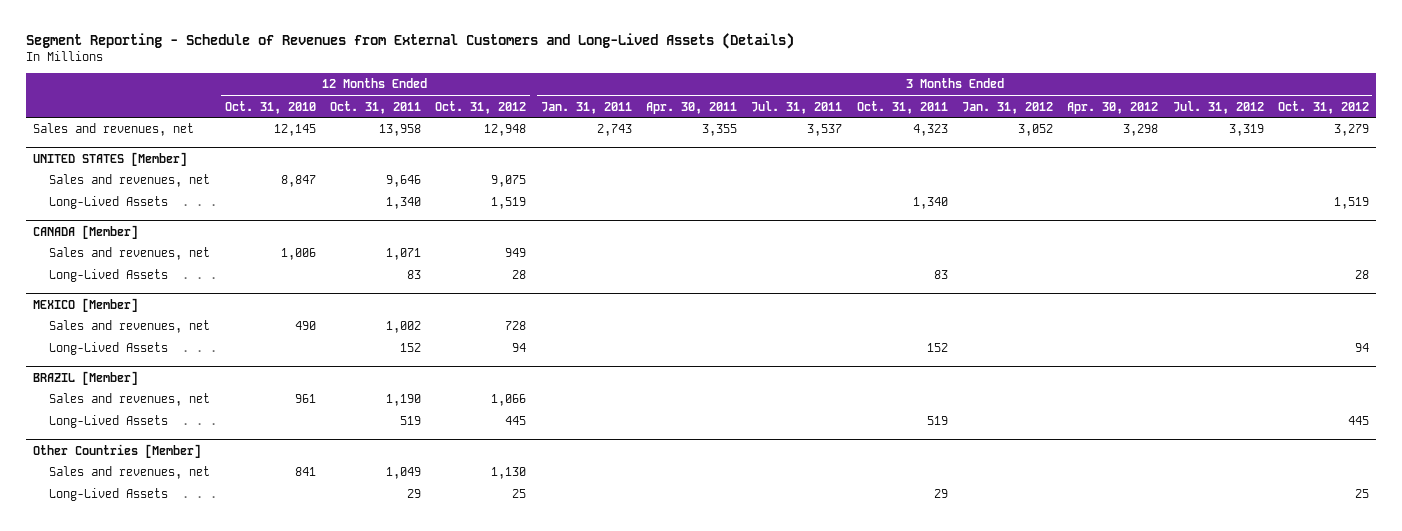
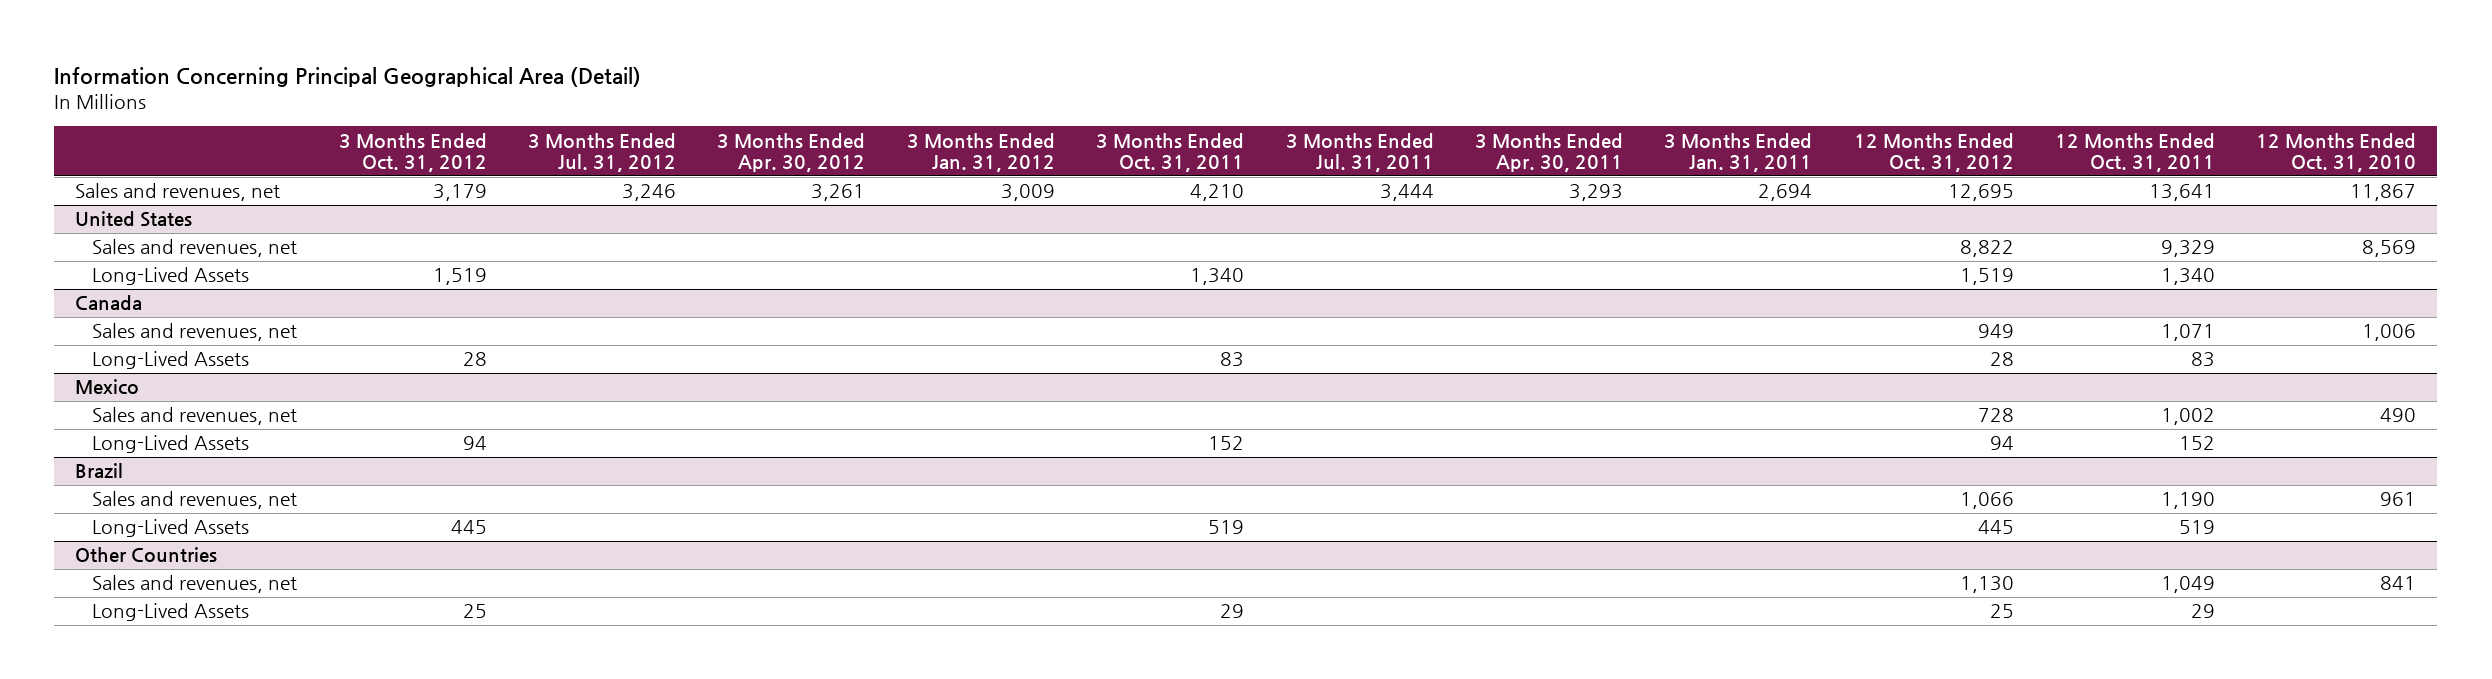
- Segment Reporting - Schedule of Revenues from External Customers and Long-Lived Assets (Details)
+ Information Concerning Principal Geographical Area (Detail)
- | 12 Months Ended Oct. 31, 2010 | 12 Months Ended Oct. 31, 2011 | 12 Months Ended Oct. 31, 2012 | 3 Months Ended Jan. 31, 2011 | 3 Months Ended Apr. 30, 2011 | 3 Months Ended Jul. 31, 2011 | 3 Months Ended Oct. 31, 2011 | 3 Months Ended Jan. 31, 2012 | 3 Months Ended Apr. 30, 2012 | 3 Months Ended Jul. 31, 2012 | 3 Months Ended Oct. 31, 2012
+ | 3 Months Ended Oct. 31, 2012 | 3 Months Ended Jul. 31, 2012 | 3 Months Ended Apr. 30, 2012 | 3 Months Ended Jan. 31, 2012 | 3 Months Ended Oct. 31, 2011 | 3 Months Ended Jul. 31, 2011 | 3 Months Ended Apr. 30, 2011 | 3 Months Ended Jan. 31, 2011 | 12 Months Ended Oct. 31, 2012 | 12 Months Ended Oct. 31, 2011 | 12 Months Ended Oct. 31, 2010
- Sales and revenues, net | 12,145 | 13,958 | 12,948 | 2,743 | 3,355 | 3,537 | 4,323 | 3,052 | 3,298 | 3,319 | 3,279
- UNITED STATES [Member]
- Sales and revenues, net | 8,847 | 9,646 | 9,075 | | | | | | | |
+ Sales and revenues, net | 3,179 | 3,246 | 3,261 | 3,009 | 4,210 | 3,444 | 3,293 | 2,694 | 12,695 | 13,641 | 11,867
+ United States
+ Sales and revenues, net | | | | | | | | | 8,822 | 9,329 | 8,569
- CANADA [Member]
+ Canada
- MEXICO [Member]
+ Mexico
- BRAZIL [Member]
+ Brazil
- Other Countries [Member]
+ Other Countries

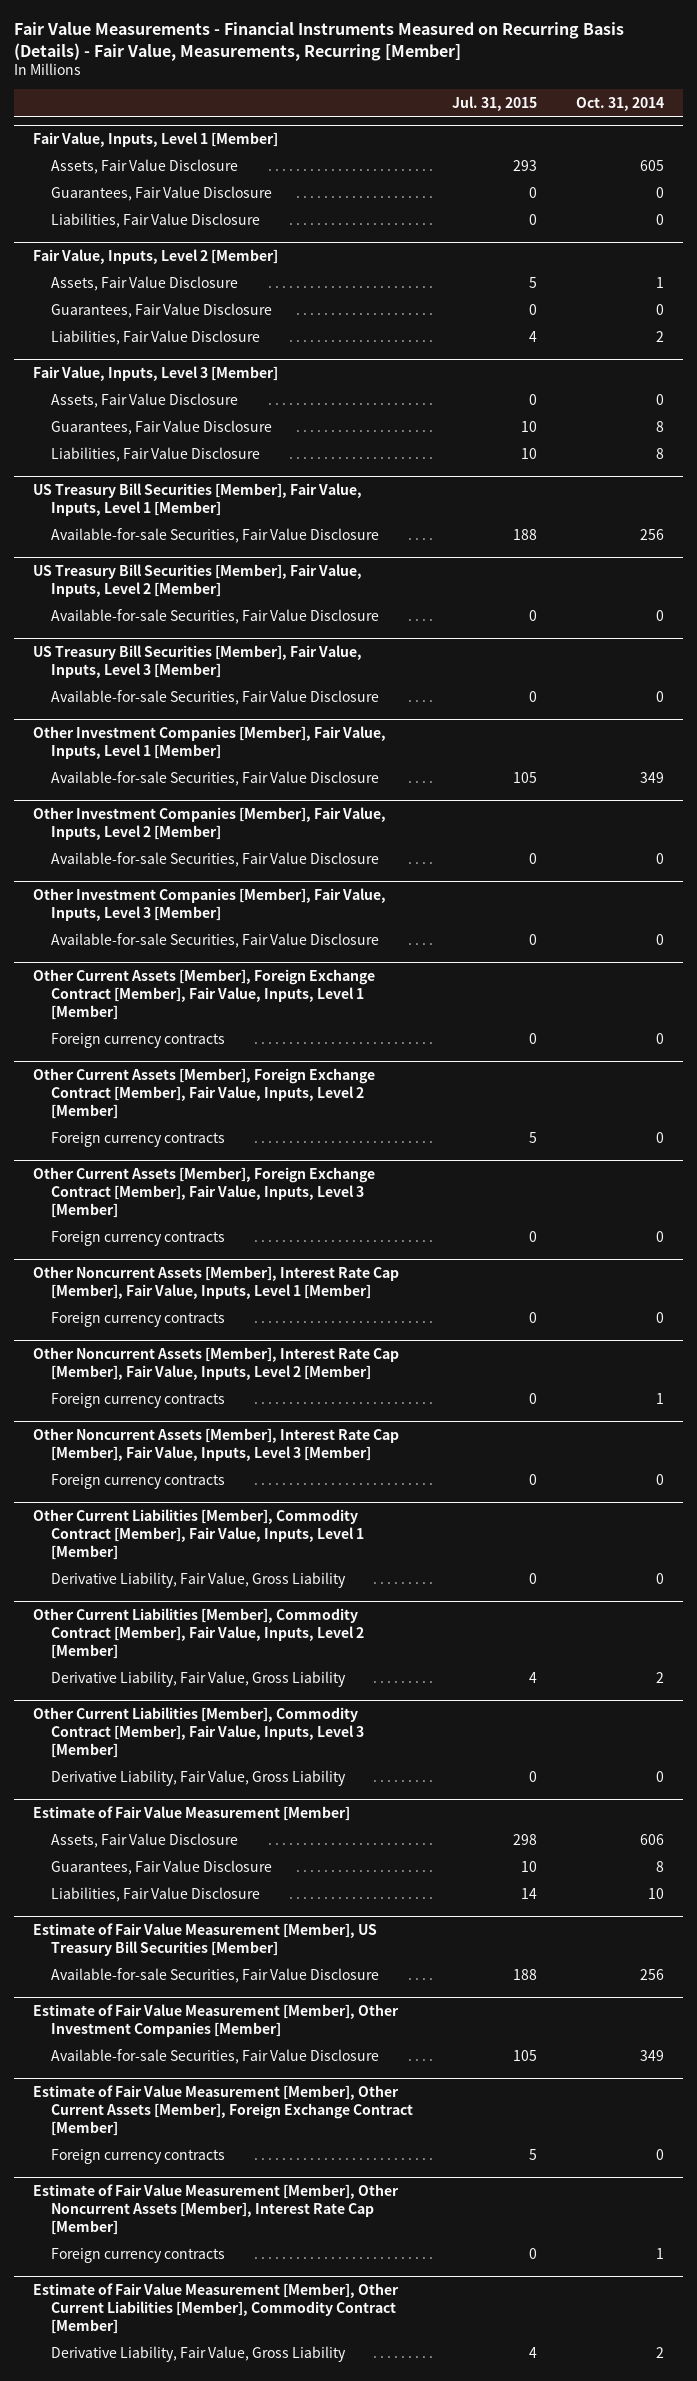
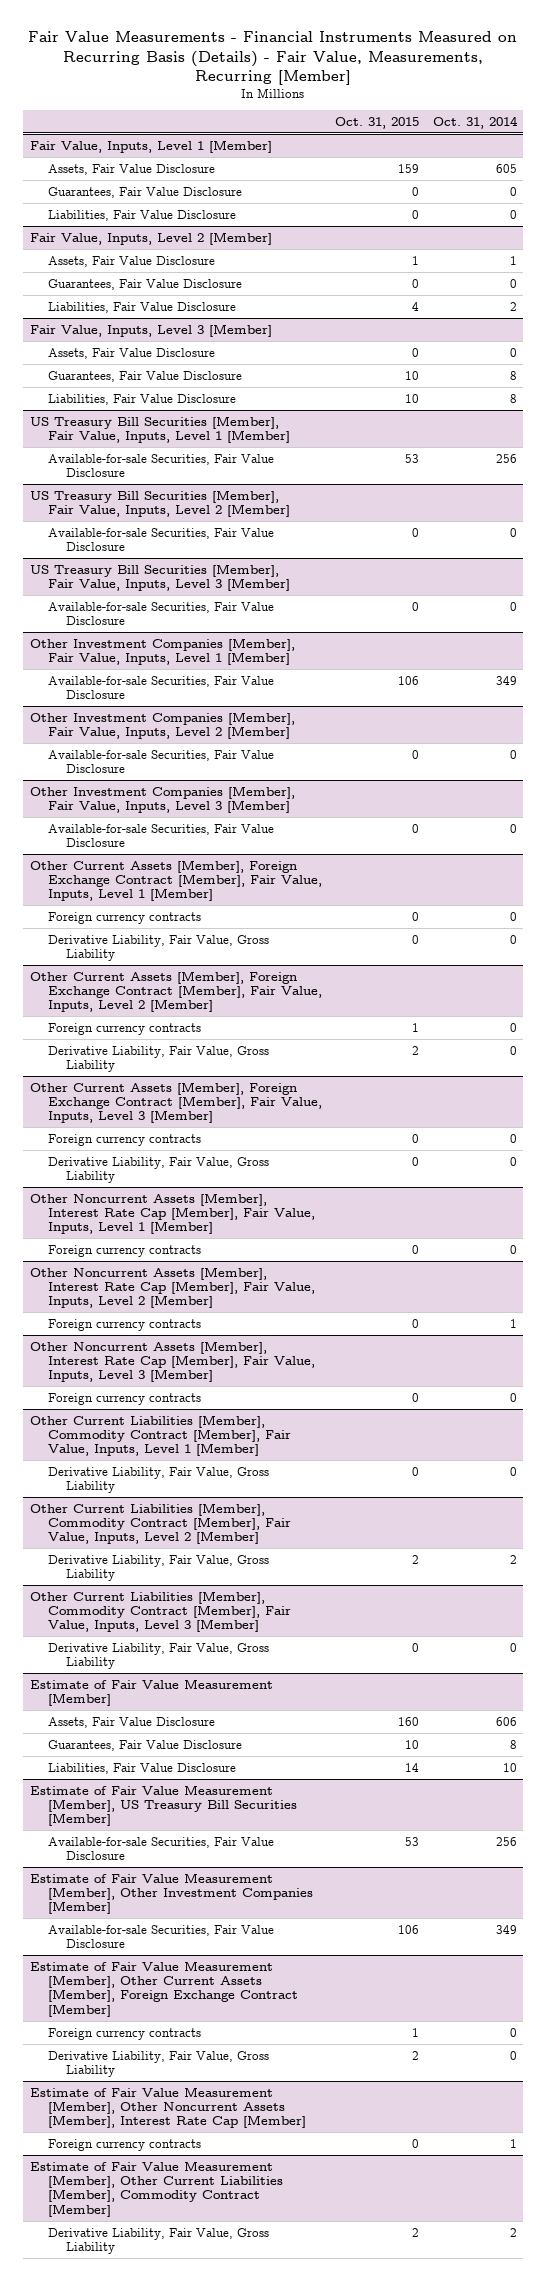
- | Jul. 31, 2015 | Oct. 31, 2014
+ | Oct. 31, 2015 | Oct. 31, 2014
@ Other Current Assets [Member], Foreign Exchange Contract [Member], Fair Value, Inputs, Level 1 [Member]
+ Derivative Liability, Fair Value, Gross Liability | 0 | 0
@ Other Current Assets [Member], Foreign Exchange Contract [Member], Fair Value, Inputs, Level 2 [Member]
+ Derivative Liability, Fair Value, Gross Liability | 2 | 0
@ Other Current Assets [Member], Foreign Exchange Contract [Member], Fair Value, Inputs, Level 3 [Member]
+ Derivative Liability, Fair Value, Gross Liability | 0 | 0
@ Estimate of Fair Value Measurement [Member], Other Current Assets [Member], Foreign Exchange Contract [Member]
+ Derivative Liability, Fair Value, Gross Liability | 2 | 0

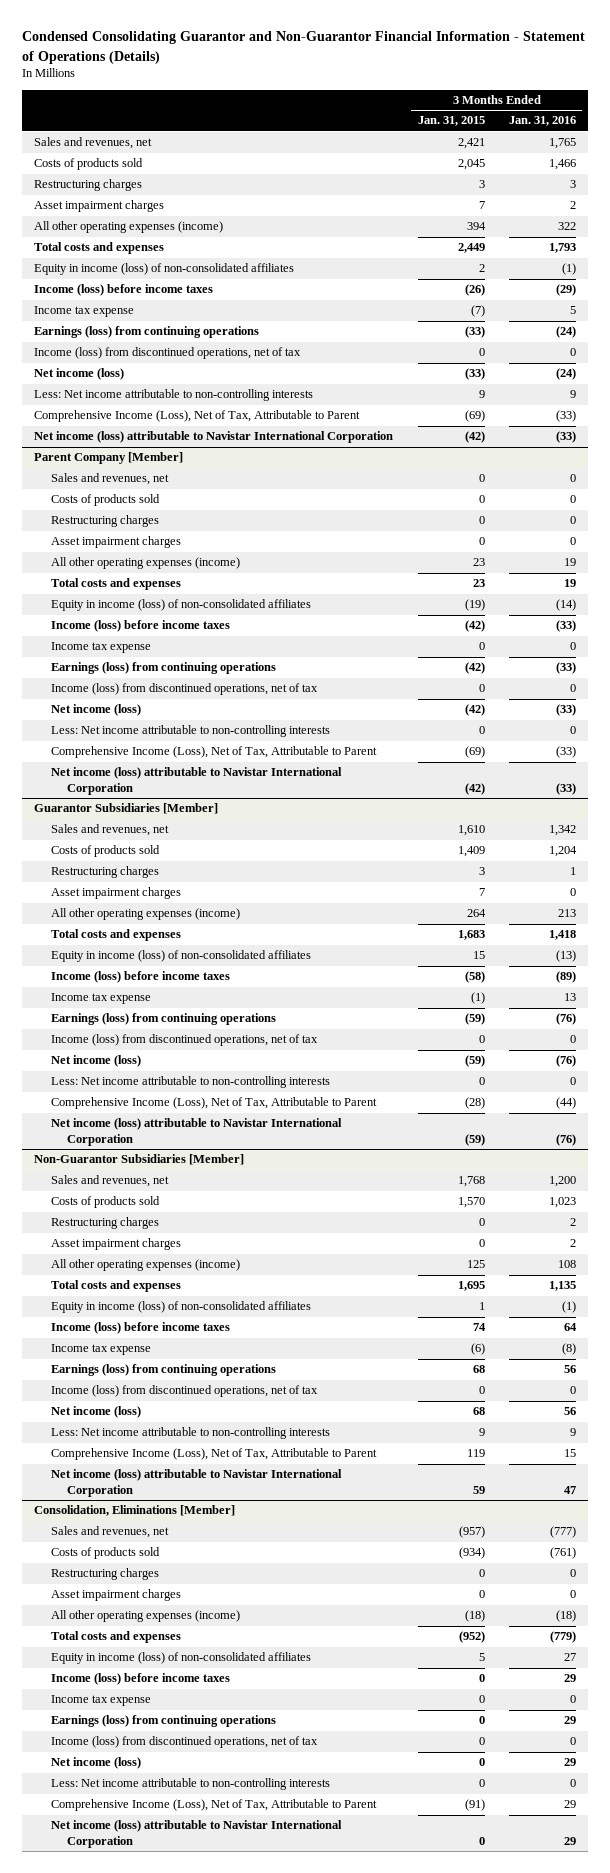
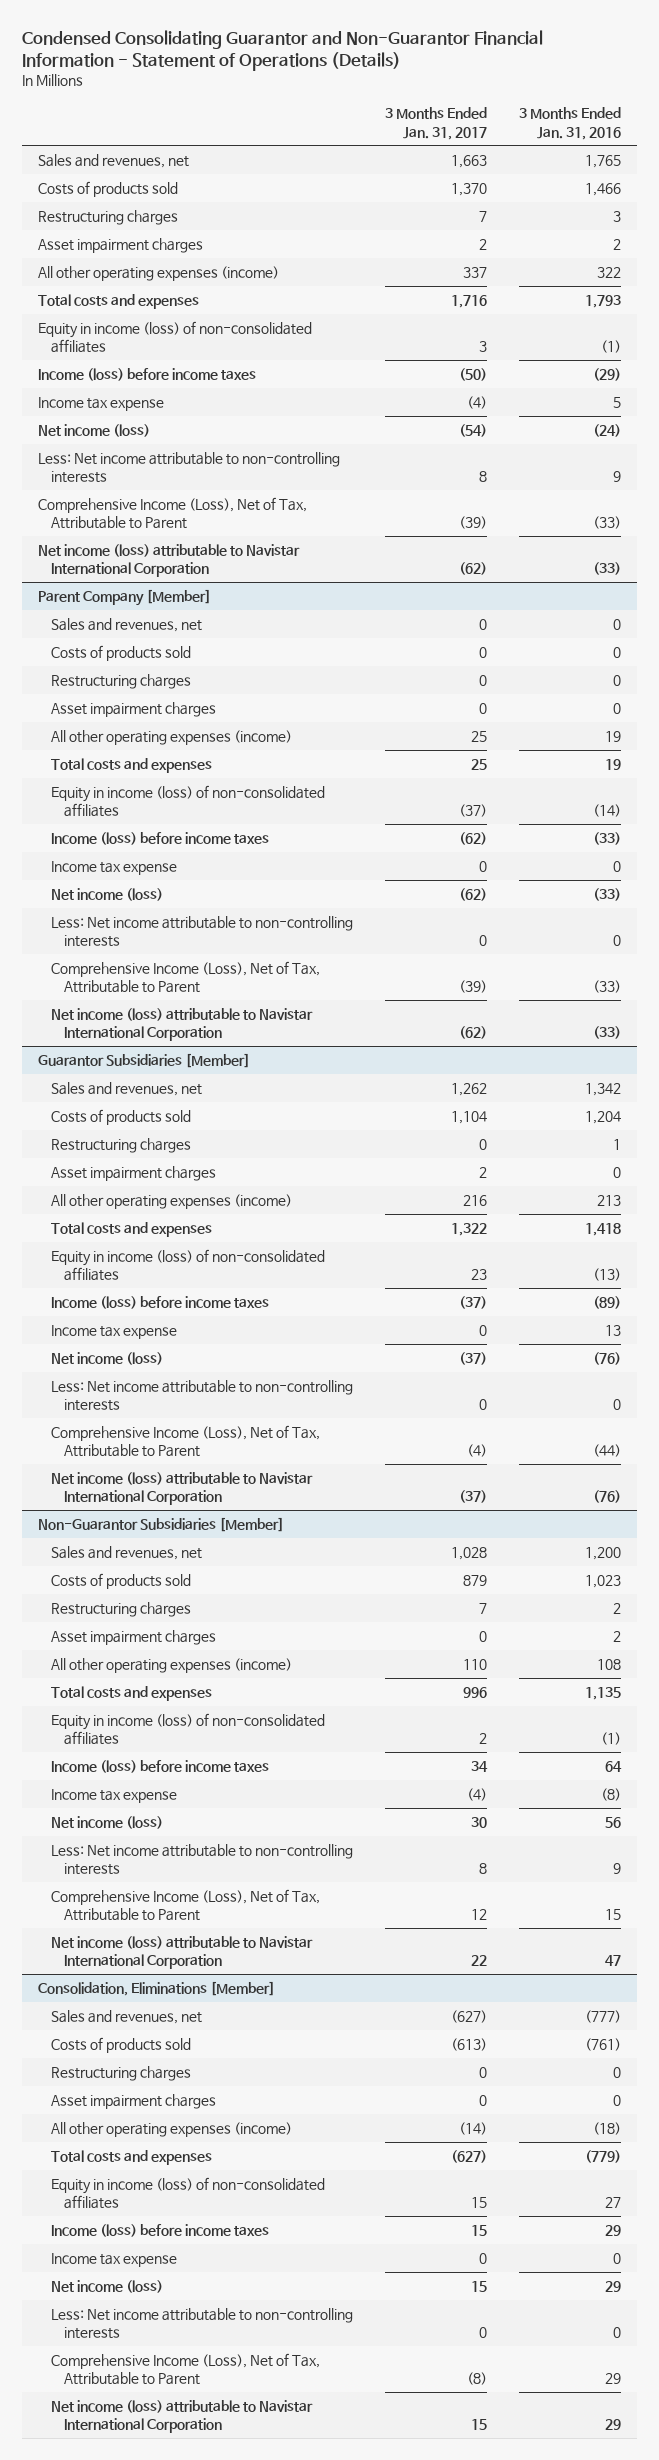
- | 3 Months Ended Jan. 31, 2015 | 3 Months Ended Jan. 31, 2016
+ | 3 Months Ended Jan. 31, 2017 | 3 Months Ended Jan. 31, 2016
- Earnings (loss) from continuing operations | (33) | (24)
- Income (loss) from discontinued operations, net of tax | 0 | 0
@ Parent Company [Member]
- Earnings (loss) from continuing operations | (42) | (33)
- Income (loss) from discontinued operations, net of tax | 0 | 0
@ Guarantor Subsidiaries [Member]
- Earnings (loss) from continuing operations | (59) | (76)
- Income (loss) from discontinued operations, net of tax | 0 | 0
@ Non-Guarantor Subsidiaries [Member]
- Earnings (loss) from continuing operations | 68 | 56
- Income (loss) from discontinued operations, net of tax | 0 | 0
@ Consolidation, Eliminations [Member]
- Earnings (loss) from continuing operations | 0 | 29
- Income (loss) from discontinued operations, net of tax | 0 | 0

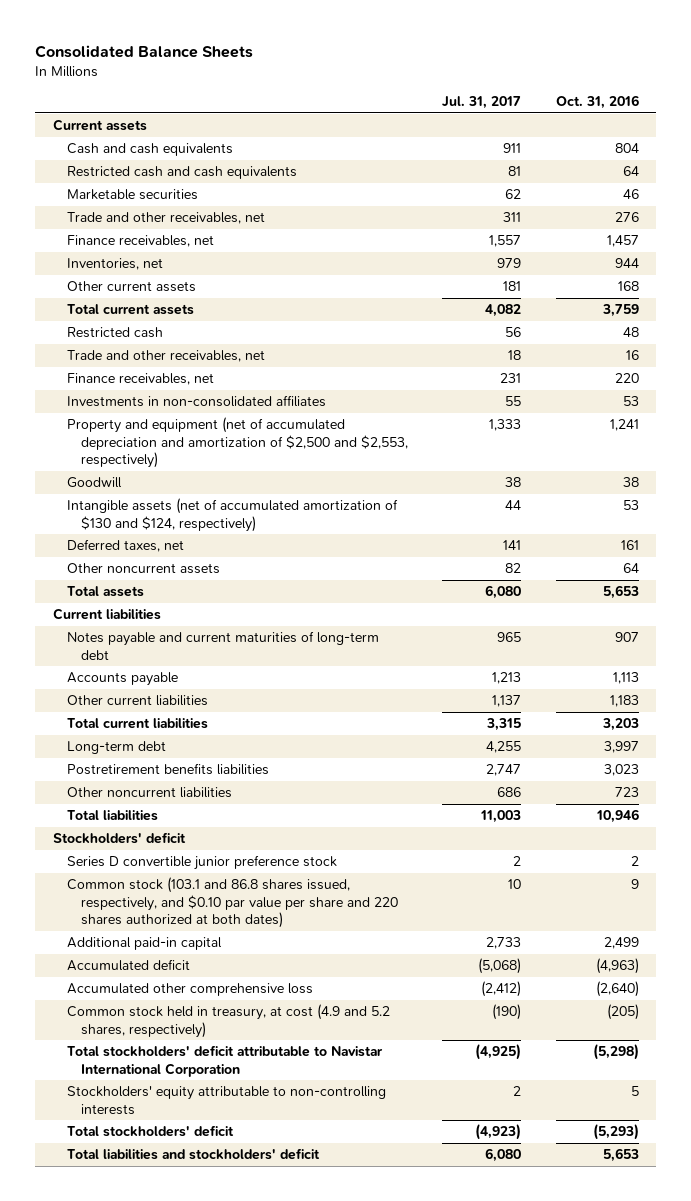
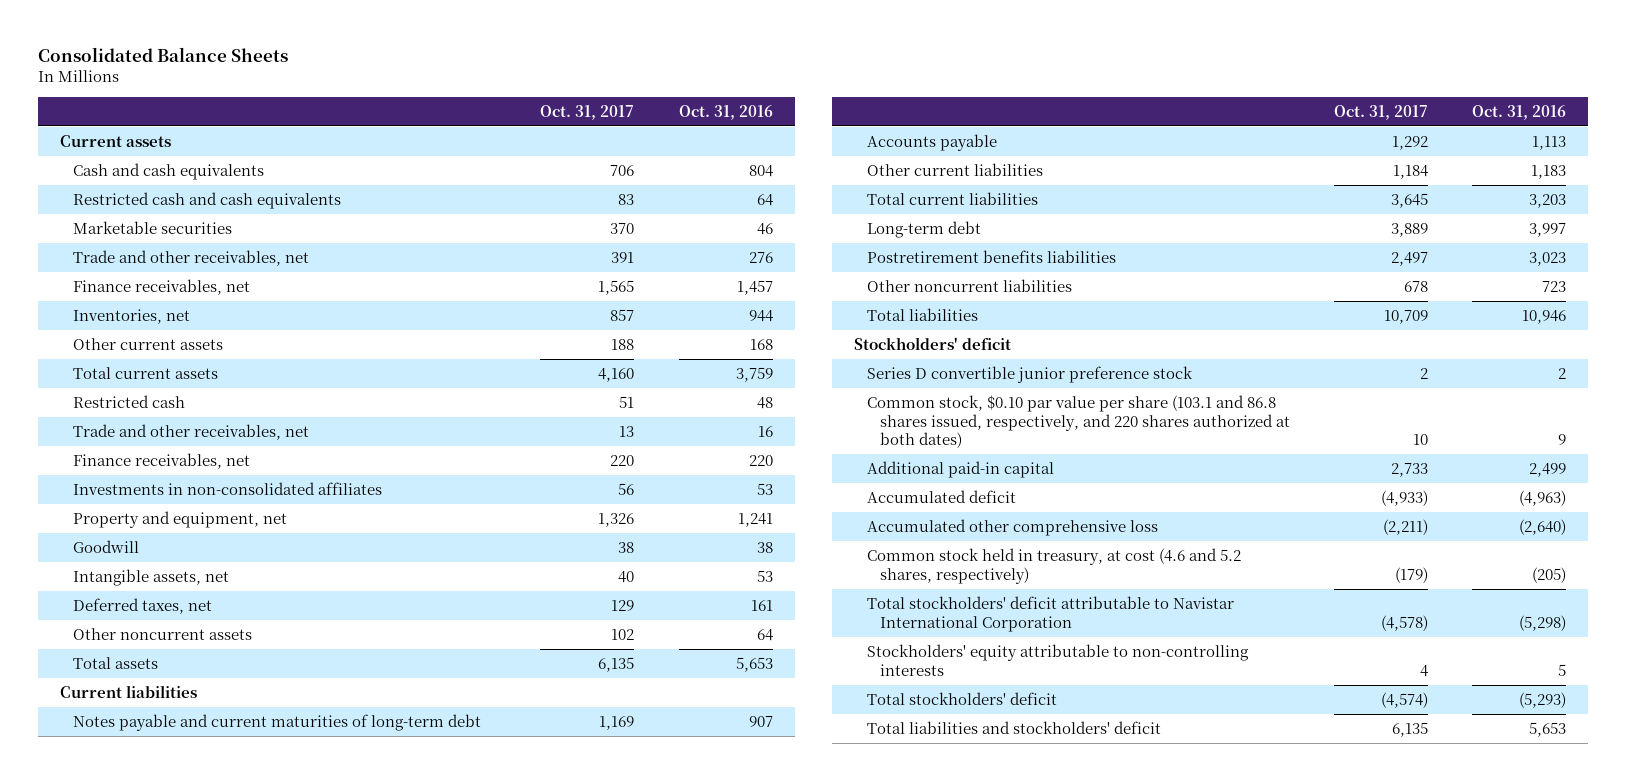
- | Jul. 31, 2017 | Oct. 31, 2016
+ | Oct. 31, 2017 | Oct. 31, 2016
- Property and equipment (net of accumulated depreciation and amortization of $2,500 and $2,553, respectively) | 1,333 | 1,241
+ Property and equipment, net | 1,326 | 1,241
- Intangible assets (net of accumulated amortization of $130 and $124, respectively) | 44 | 53
+ Intangible assets, net | 40 | 53
- Common stock (103.1 and 86.8 shares issued, respectively, and $0.10 par value per share and 220 shares authorized at both dates) | 10 | 9
+ Common stock, $0.10 par value per share (103.1 and 86.8 shares issued, respectively, and 220 shares authorized at both dates) | 10 | 9
- Common stock held in treasury, at cost (4.9 and 5.2 shares, respectively) | (190) | (205)
+ Common stock held in treasury, at cost (4.6 and 5.2 shares, respectively) | (179) | (205)

